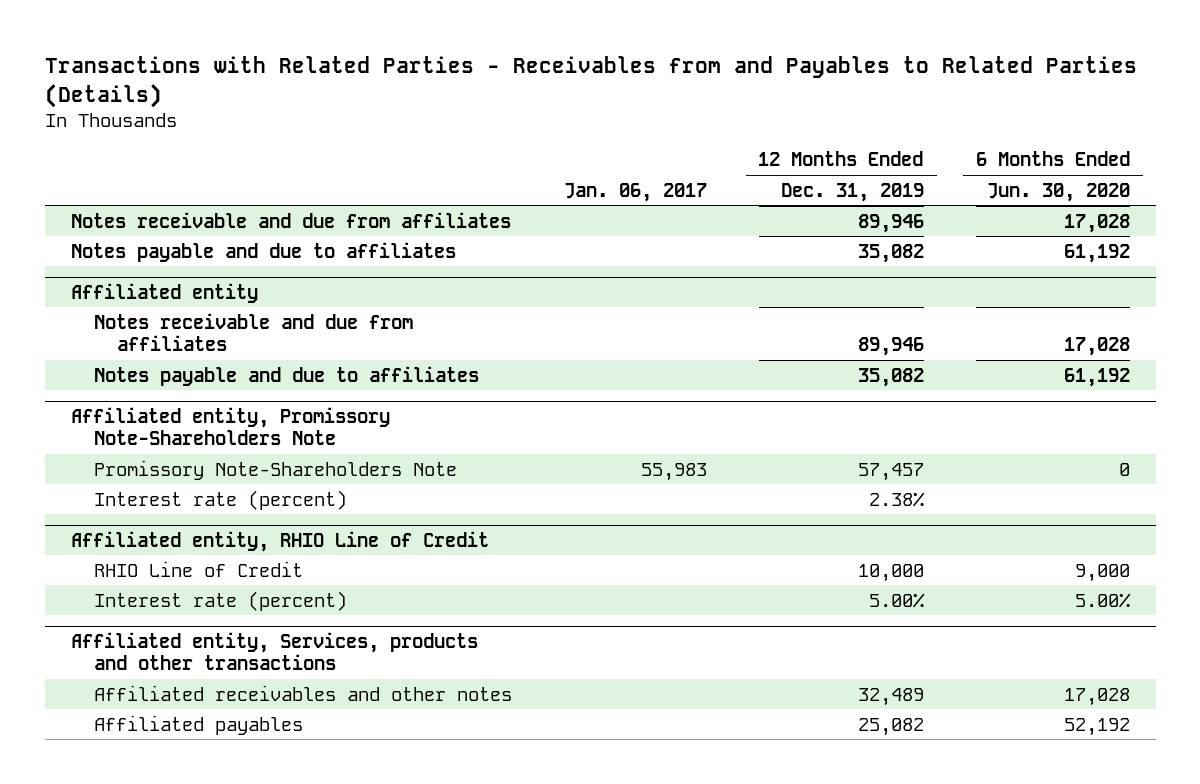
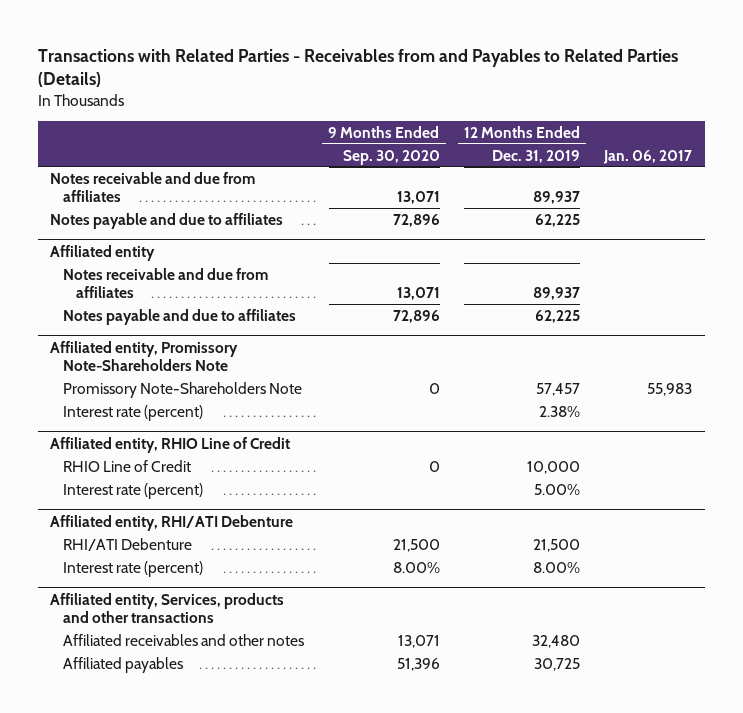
- | Jan. 06, 2017 | 12 Months Ended Dec. 31, 2019 | 6 Months Ended Jun. 30, 2020
+ | 9 Months Ended Sep. 30, 2020 | 12 Months Ended Dec. 31, 2019 | Jan. 06, 2017
- Notes receivable and due from affiliates | | 89,946 | 17,028
- Notes payable and due to affiliates | | 35,082 | 61,192
+ Notes receivable and due from affiliates | 13,071 | 89,937 |
+ Notes payable and due to affiliates | 72,896 | 62,225 |
@ Affiliated entity
- Notes receivable and due from affiliates | | 89,946 | 17,028
- Notes payable and due to affiliates | | 35,082 | 61,192
+ Notes receivable and due from affiliates | 13,071 | 89,937 |
+ Notes payable and due to affiliates | 72,896 | 62,225 |
+ Affiliated entity, RHI/ATI Debenture
+ RHI/ATI Debenture | 21,500 | 21,500 |
+ Interest rate (percent) | 8.00% | 8.00% |
@ Affiliated entity, Services, products and other transactions
- Affiliated receivables and other notes | | 32,489 | 17,028
- Affiliated payables | | 25,082 | 52,192
+ Affiliated receivables and other notes | 13,071 | 32,480 |
+ Affiliated payables | 51,396 | 30,725 |

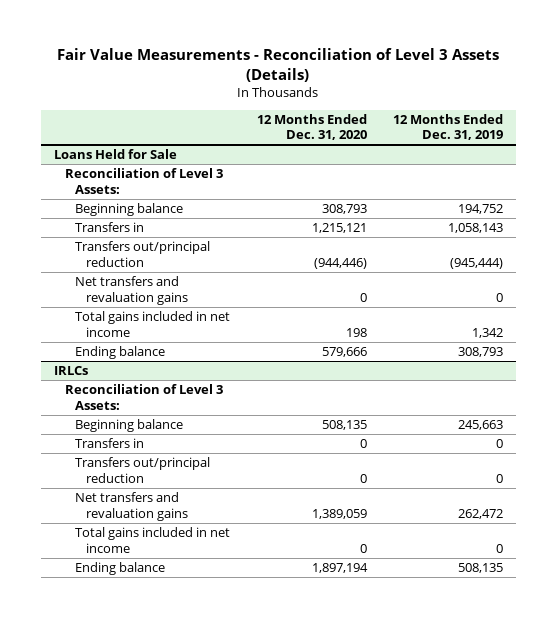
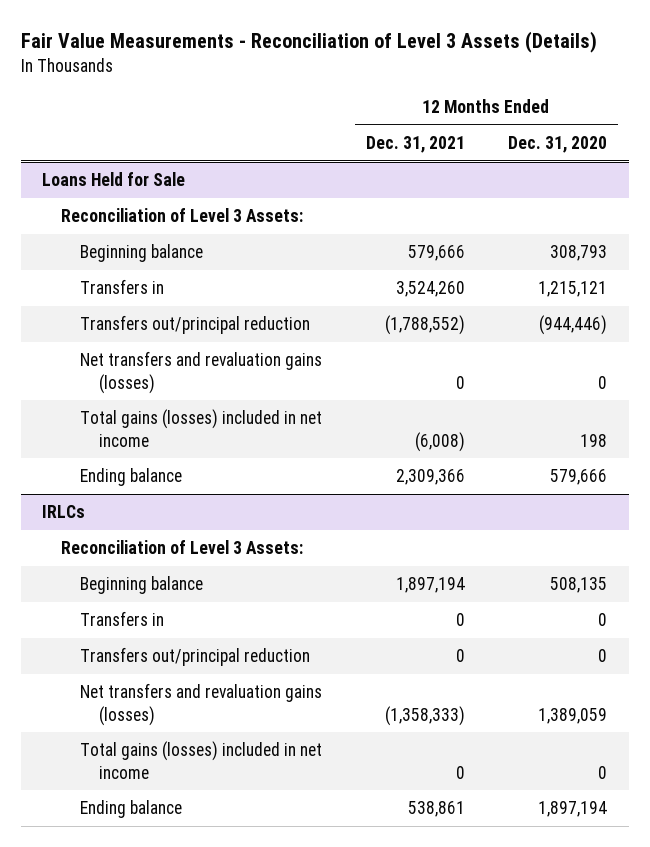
- | 12 Months Ended Dec. 31, 2020 | 12 Months Ended Dec. 31, 2019
+ | 12 Months Ended Dec. 31, 2021 | 12 Months Ended Dec. 31, 2020
@ Loans Held for Sale
- Net transfers and revaluation gains | 0 | 0
- Total gains included in net income | 198 | 1,342
+ Net transfers and revaluation gains (losses) | 0 | 0
+ Total gains (losses) included in net income | (6,008) | 198
@ IRLCs
- Net transfers and revaluation gains | 1,389,059 | 262,472
- Total gains included in net income | 0 | 0
+ Net transfers and revaluation gains (losses) | (1,358,333) | 1,389,059
+ Total gains (losses) included in net income | 0 | 0

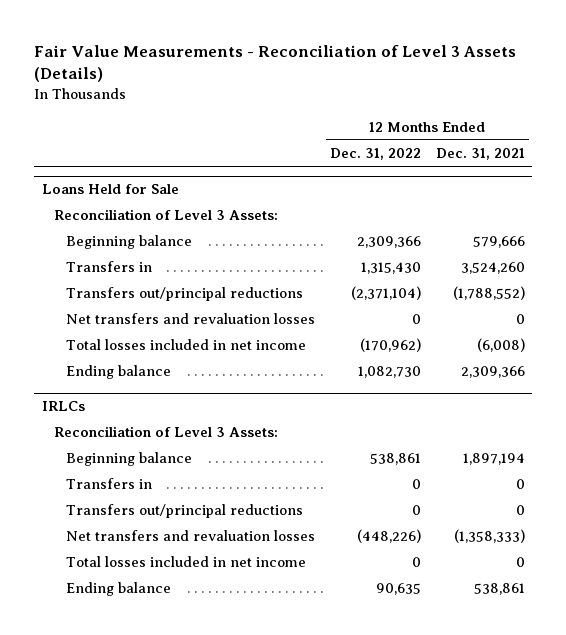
- | 12 Months Ended Dec. 31, 2021 | 12 Months Ended Dec. 31, 2020
+ | 12 Months Ended Dec. 31, 2022 | 12 Months Ended Dec. 31, 2021
@ Loans Held for Sale
- Transfers out/principal reduction | (1,788,552) | (944,446)
- Net transfers and revaluation gains (losses) | 0 | 0
- Total gains (losses) included in net income | (6,008) | 198
+ Transfers out/principal reductions | (2,371,104) | (1,788,552)
+ Net transfers and revaluation losses | 0 | 0
+ Total losses included in net income | (170,962) | (6,008)
@ IRLCs
- Transfers out/principal reduction | 0 | 0
- Net transfers and revaluation gains (losses) | (1,358,333) | 1,389,059
- Total gains (losses) included in net income | 0 | 0
+ Transfers out/principal reductions | 0 | 0
+ Net transfers and revaluation losses | (448,226) | (1,358,333)
+ Total losses included in net income | 0 | 0

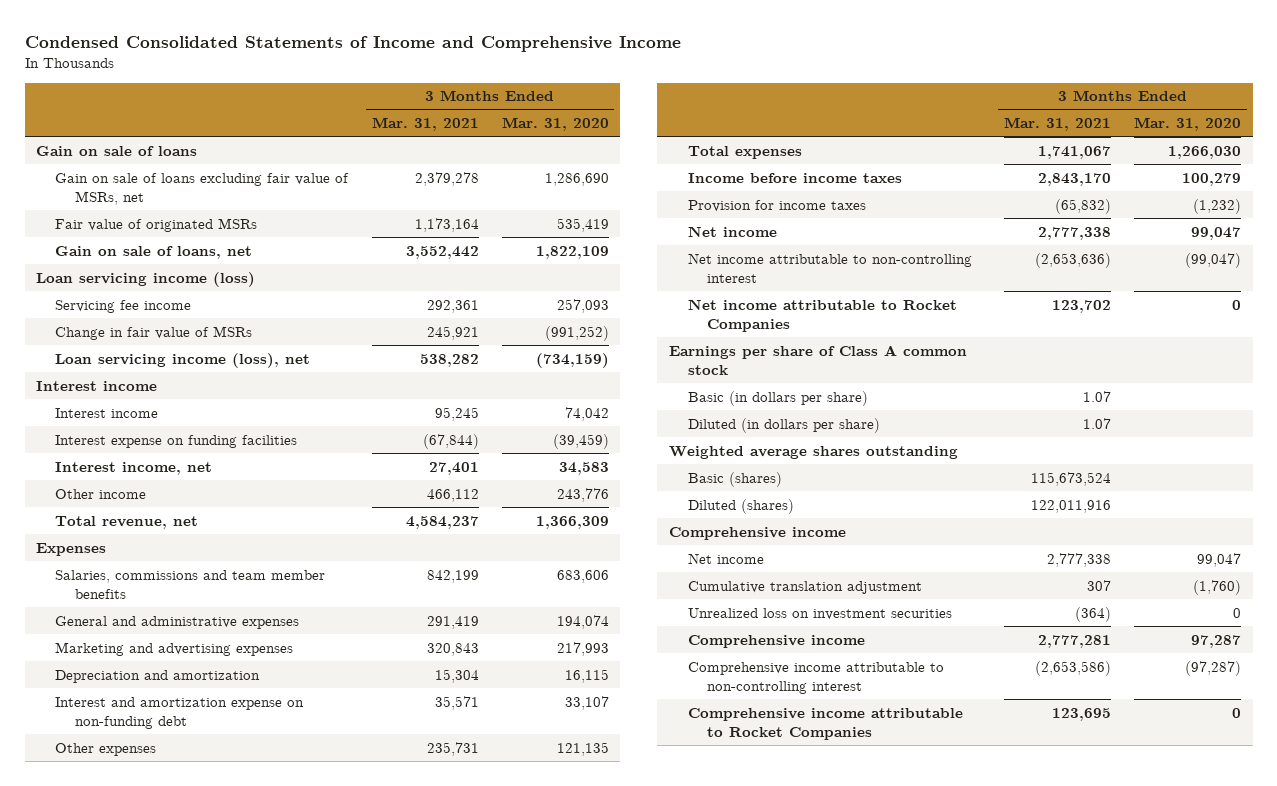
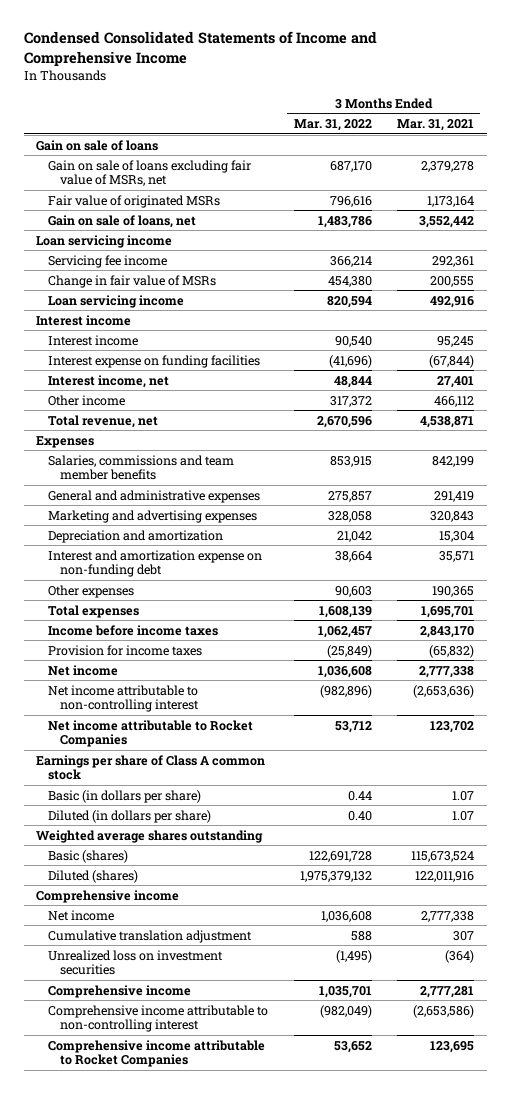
- | 3 Months Ended Mar. 31, 2021 | 3 Months Ended Mar. 31, 2020
+ | 3 Months Ended Mar. 31, 2022 | 3 Months Ended Mar. 31, 2021
- Loan servicing income (loss)
+ Loan servicing income
- Change in fair value of MSRs | 245,921 | (991,252)
- Loan servicing income (loss), net | 538,282 | (734,159)
+ Change in fair value of MSRs | 454,380 | 200,555
+ Loan servicing income | 820,594 | 492,916
- Total revenue, net | 4,584,237 | 1,366,309
+ Total revenue, net | 2,670,596 | 4,538,871
- Other expenses | 235,731 | 121,135
- Total expenses | 1,741,067 | 1,266,030
+ Other expenses | 90,603 | 190,365
+ Total expenses | 1,608,139 | 1,695,701

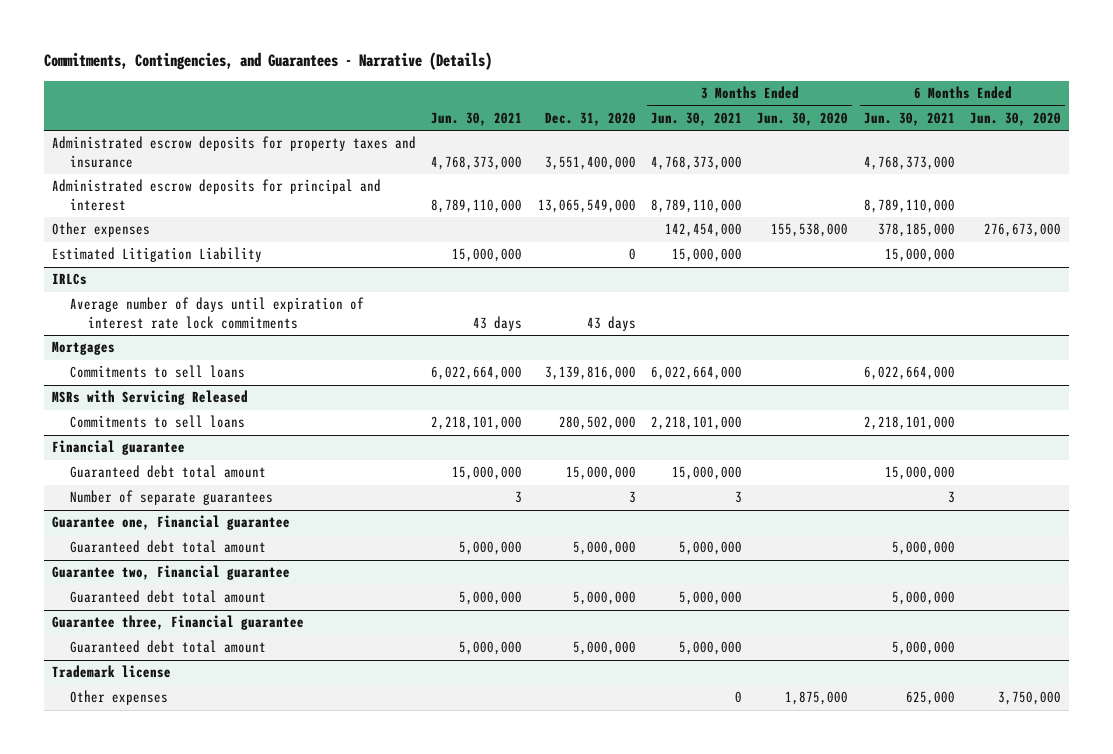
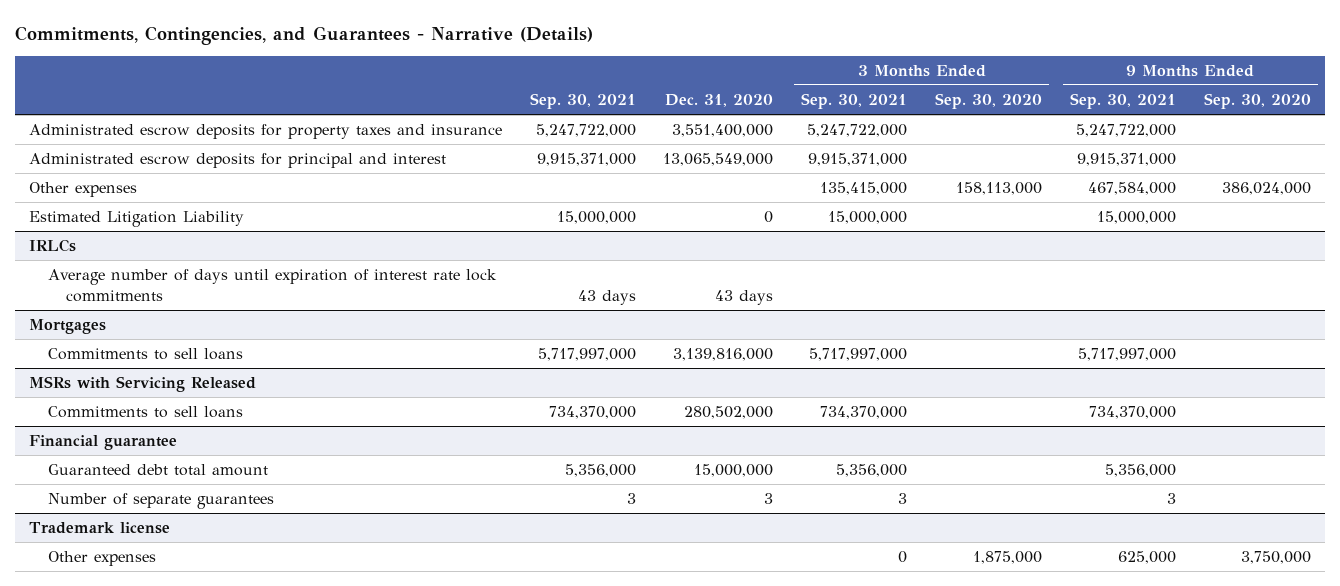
- | Jun. 30, 2021 | Dec. 31, 2020 | 3 Months Ended Jun. 30, 2021 | 3 Months Ended Jun. 30, 2020 | 6 Months Ended Jun. 30, 2021 | 6 Months Ended Jun. 30, 2020
+ | Sep. 30, 2021 | Dec. 31, 2020 | 3 Months Ended Sep. 30, 2021 | 3 Months Ended Sep. 30, 2020 | 9 Months Ended Sep. 30, 2021 | 9 Months Ended Sep. 30, 2020
- Guarantee one, Financial guarantee
- Guaranteed debt total amount | 5,000,000 | 5,000,000 | 5,000,000 | | 5,000,000 |
- Guarantee two, Financial guarantee
- Guaranteed debt total amount | 5,000,000 | 5,000,000 | 5,000,000 | | 5,000,000 |
- Guarantee three, Financial guarantee
- Guaranteed debt total amount | 5,000,000 | 5,000,000 | 5,000,000 | | 5,000,000 |

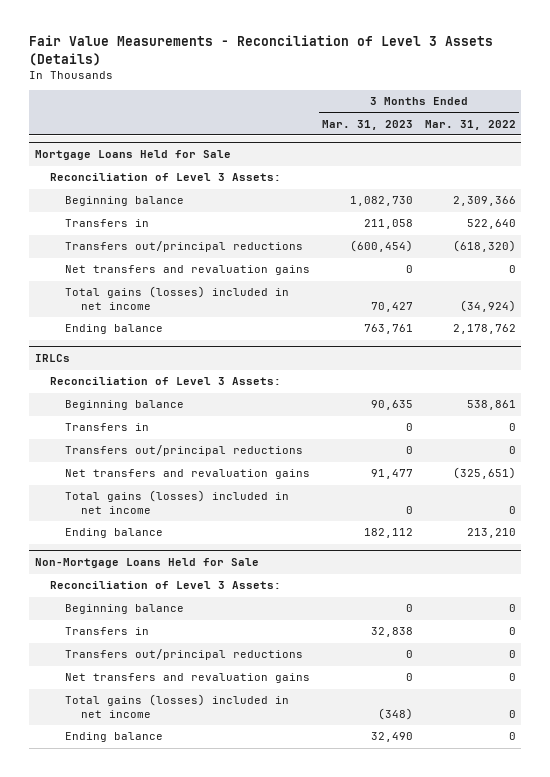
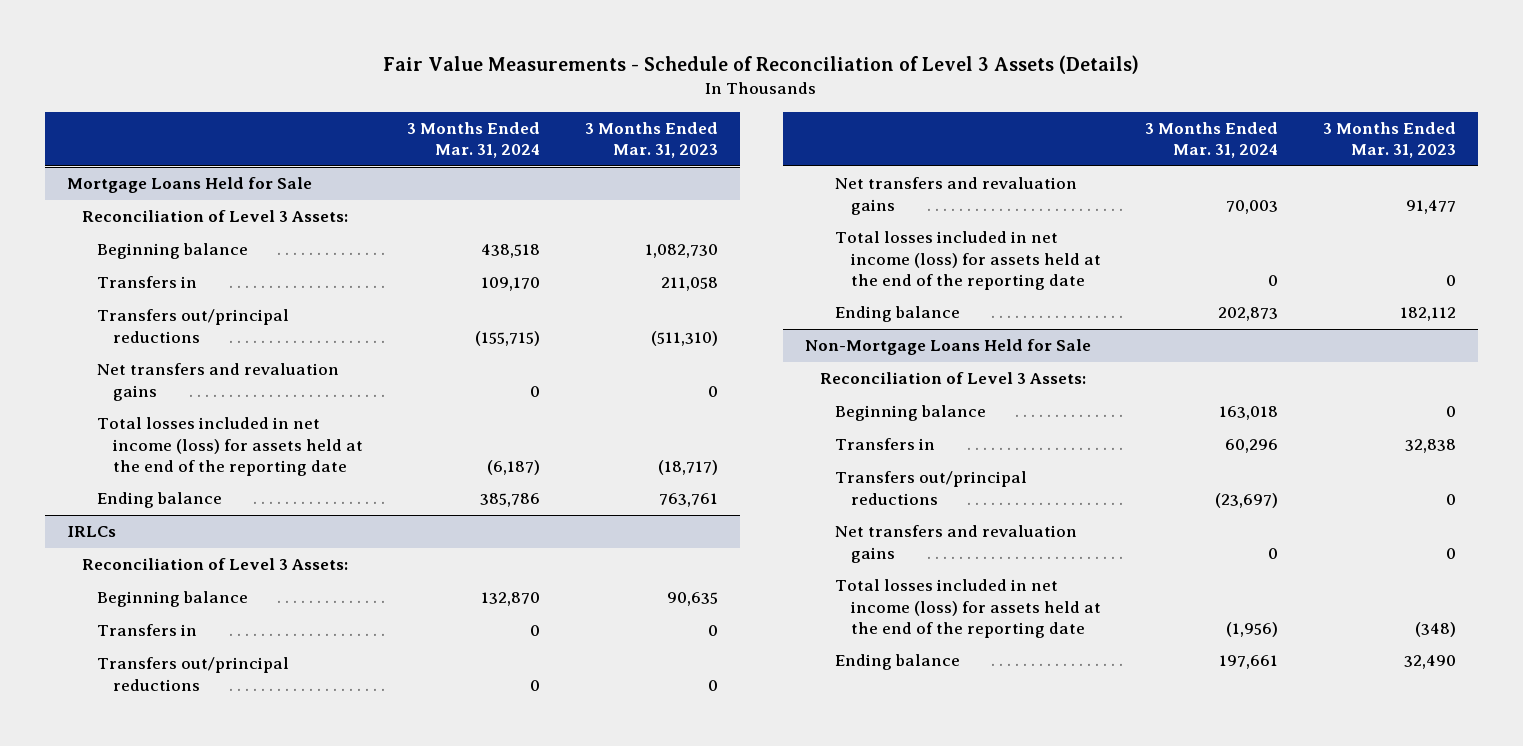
- Fair Value Measurements - Reconciliation of Level 3 Assets (Details)
+ Fair Value Measurements - Schedule of Reconciliation of Level 3 Assets (Details)
- | 3 Months Ended Mar. 31, 2023 | 3 Months Ended Mar. 31, 2022
+ | 3 Months Ended Mar. 31, 2024 | 3 Months Ended Mar. 31, 2023
@ Mortgage Loans Held for Sale
- Transfers out/principal reductions | (600,454) | (618,320)
+ Transfers out/principal reductions | (155,715) | (511,310)
- Total gains (losses) included in net income | 70,427 | (34,924)
+ Total losses included in net income (loss) for assets held at the end of the reporting date | (6,187) | (18,717)
@ IRLCs
- Total gains (losses) included in net income | 0 | 0
+ Total losses included in net income (loss) for assets held at the end of the reporting date | 0 | 0
@ Non-Mortgage Loans Held for Sale
- Total gains (losses) included in net income | (348) | 0
+ Total losses included in net income (loss) for assets held at the end of the reporting date | (1,956) | (348)

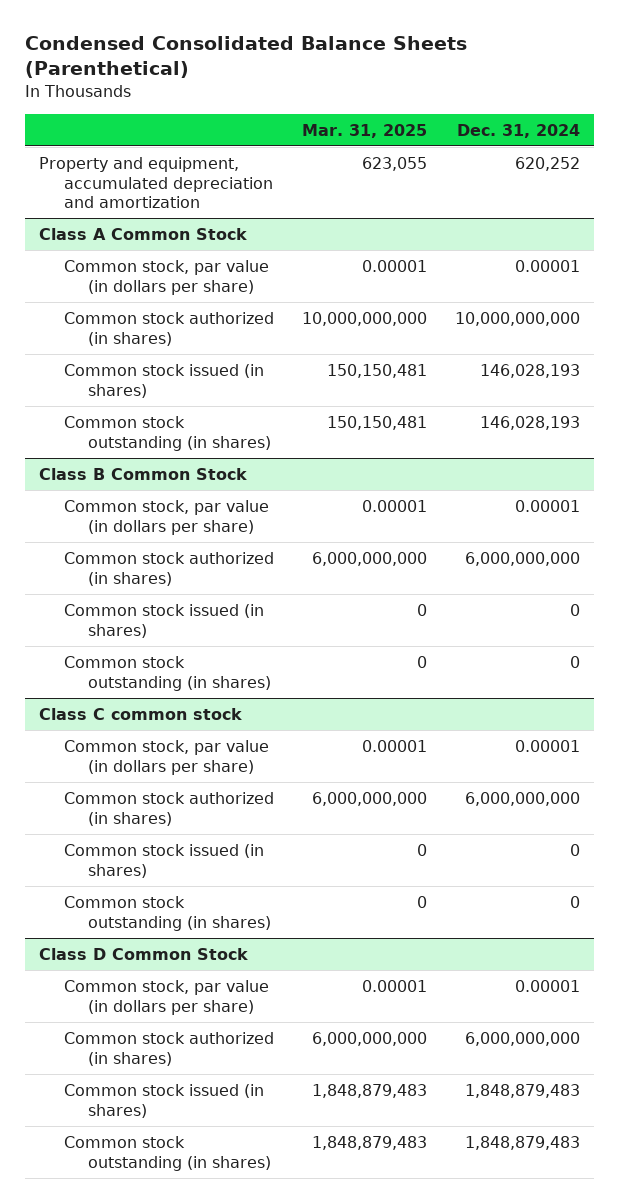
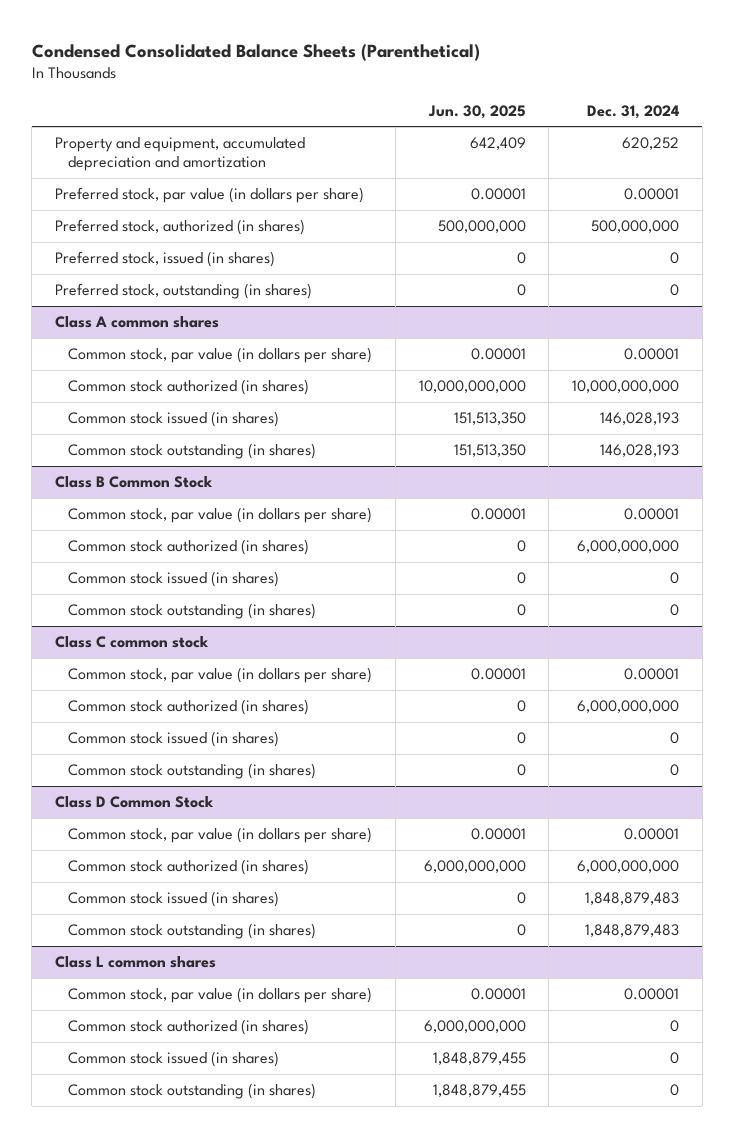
- | Mar. 31, 2025 | Dec. 31, 2024
+ | Jun. 30, 2025 | Dec. 31, 2024
- Class A Common Stock
+ Preferred stock, par value (in dollars per share) | 0.00001 | 0.00001
+ Preferred stock, authorized (in shares) | 500,000,000 | 500,000,000
+ Preferred stock, issued (in shares) | 0 | 0
+ Preferred stock, outstanding (in shares) | 0 | 0
+ Class A common shares
+ Class L common shares
+ Common stock, par value (in dollars per share) | 0.00001 | 0.00001
+ Common stock authorized (in shares) | 6,000,000,000 | 0
+ Common stock issued (in shares) | 1,848,879,455 | 0
+ Common stock outstanding (in shares) | 1,848,879,455 | 0

